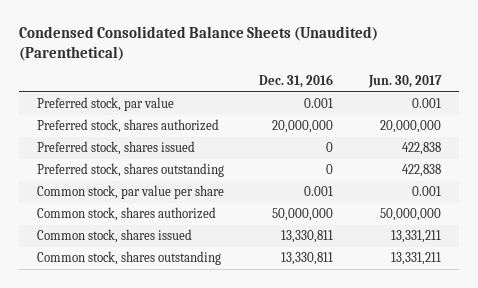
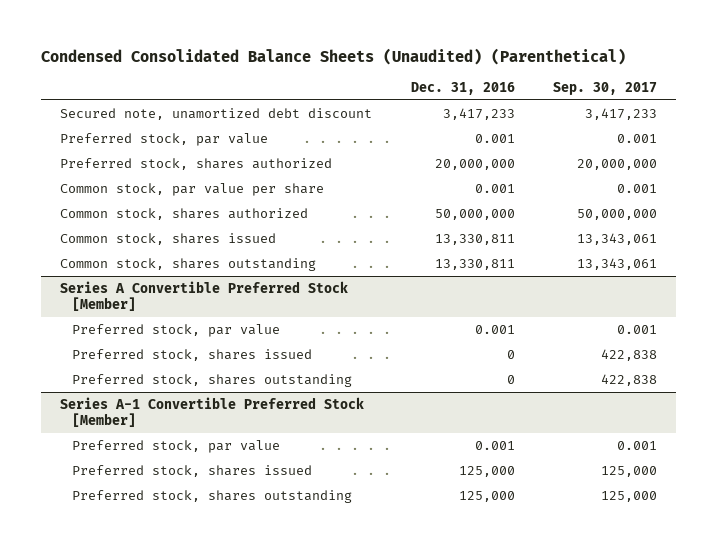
- | Dec. 31, 2016 | Jun. 30, 2017
+ | Dec. 31, 2016 | Sep. 30, 2017
+ Secured note, unamortized debt discount | 3,417,233 | 3,417,233
- Preferred stock, shares issued | 0 | 422,838
- Preferred stock, shares outstanding | 0 | 422,838
+ Series A Convertible Preferred Stock [Member]
+ Preferred stock, par value | 0.001 | 0.001
+ Preferred stock, shares issued | 0 | 422,838
+ Preferred stock, shares outstanding | 0 | 422,838
+ Series A-1 Convertible Preferred Stock [Member]
+ Preferred stock, par value | 0.001 | 0.001
+ Preferred stock, shares issued | 125,000 | 125,000
+ Preferred stock, shares outstanding | 125,000 | 125,000

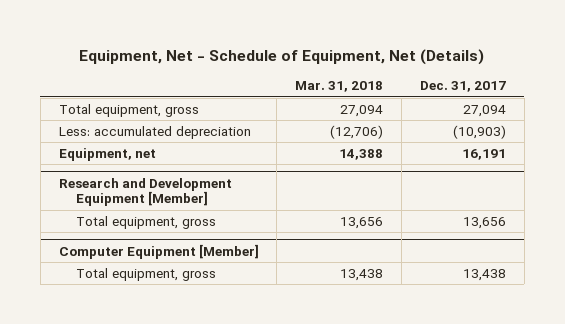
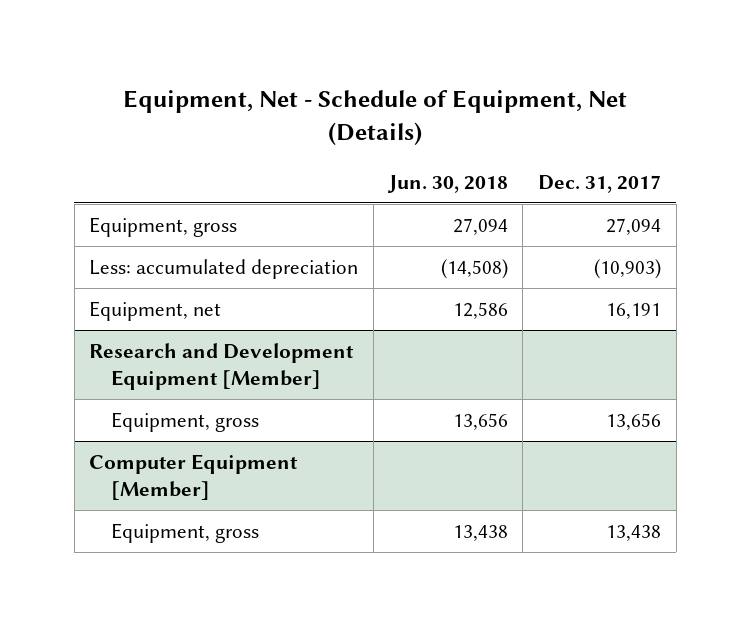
- | Mar. 31, 2018 | Dec. 31, 2017
+ | Jun. 30, 2018 | Dec. 31, 2017
- Total equipment, gross | 27,094 | 27,094
+ Equipment, gross | 27,094 | 27,094
@ Research and Development Equipment [Member]
- Total equipment, gross | 13,656 | 13,656
+ Equipment, gross | 13,656 | 13,656
@ Computer Equipment [Member]
- Total equipment, gross | 13,438 | 13,438
+ Equipment, gross | 13,438 | 13,438

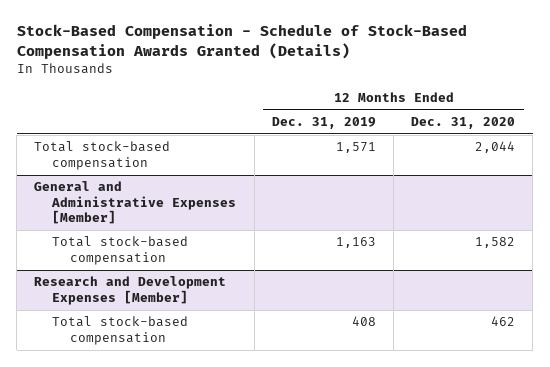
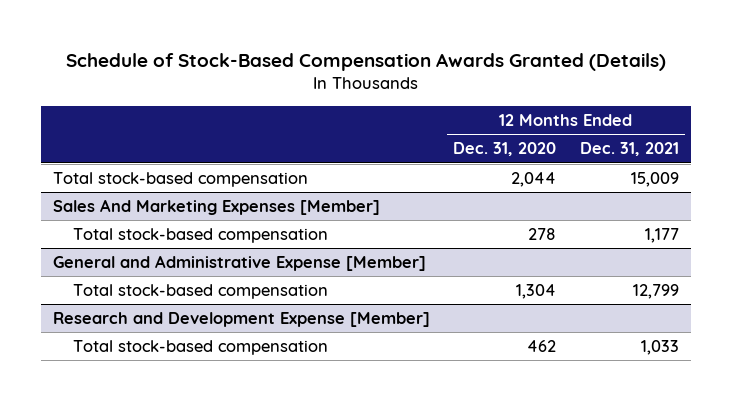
- Stock-Based Compensation - Schedule of Stock-Based Compensation Awards Granted (Details)
+ Schedule of Stock-Based Compensation Awards Granted (Details)
- | 12 Months Ended Dec. 31, 2019 | 12 Months Ended Dec. 31, 2020
+ | 12 Months Ended Dec. 31, 2020 | 12 Months Ended Dec. 31, 2021
- General and Administrative Expenses [Member]
- Total stock-based compensation | 1,163 | 1,582
- Research and Development Expenses [Member]
+ Sales And Marketing Expenses [Member]
+ Total stock-based compensation | 278 | 1,177
+ General and Administrative Expense [Member]
+ Total stock-based compensation | 1,304 | 12,799
+ Research and Development Expense [Member]

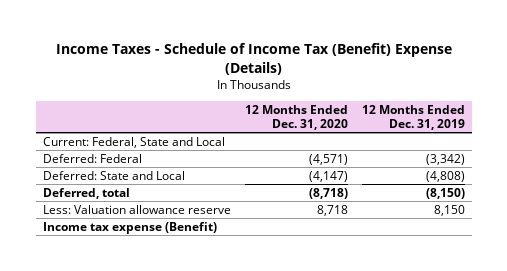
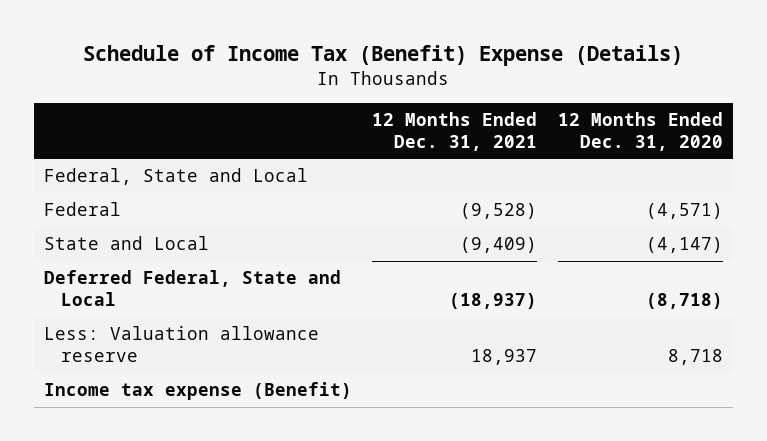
- Income Taxes - Schedule of Income Tax (Benefit) Expense (Details)
+ Schedule of Income Tax (Benefit) Expense (Details)
- | 12 Months Ended Dec. 31, 2020 | 12 Months Ended Dec. 31, 2019
+ | 12 Months Ended Dec. 31, 2021 | 12 Months Ended Dec. 31, 2020
- Current: Federal, State and Local
- Deferred: Federal | (4,571) | (3,342)
- Deferred: State and Local | (4,147) | (4,808)
- Deferred, total | (8,718) | (8,150)
+ Federal, State and Local
+ Federal | (9,528) | (4,571)
+ State and Local | (9,409) | (4,147)
+ Deferred Federal, State and Local | (18,937) | (8,718)

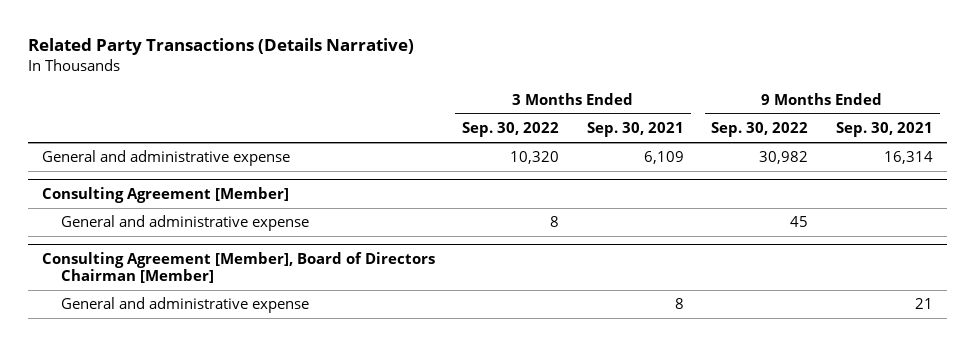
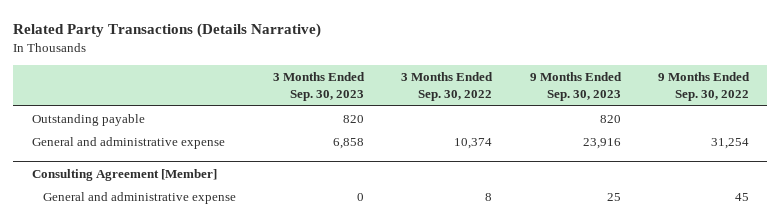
- | 3 Months Ended Sep. 30, 2022 | 3 Months Ended Sep. 30, 2021 | 9 Months Ended Sep. 30, 2022 | 9 Months Ended Sep. 30, 2021
+ | 3 Months Ended Sep. 30, 2023 | 3 Months Ended Sep. 30, 2022 | 9 Months Ended Sep. 30, 2023 | 9 Months Ended Sep. 30, 2022
- General and administrative expense | 10,320 | 6,109 | 30,982 | 16,314
+ Outstanding payable | 820 | | 820 |
+ General and administrative expense | 6,858 | 10,374 | 23,916 | 31,254
- Consulting Agreement [Member], Board of Directors Chairman [Member]
- General and administrative expense | | 8 | | 21

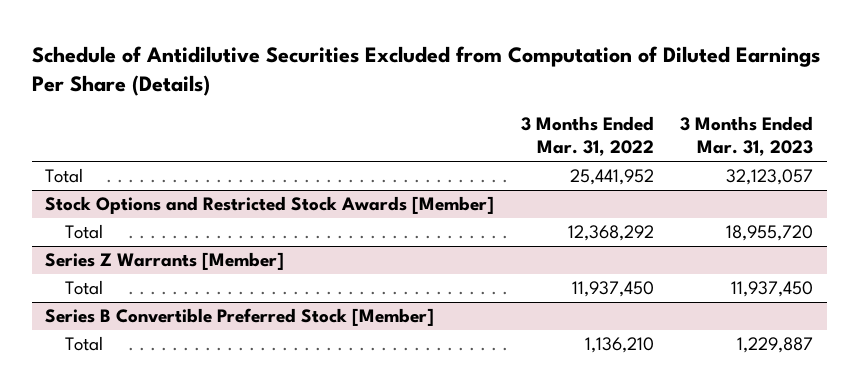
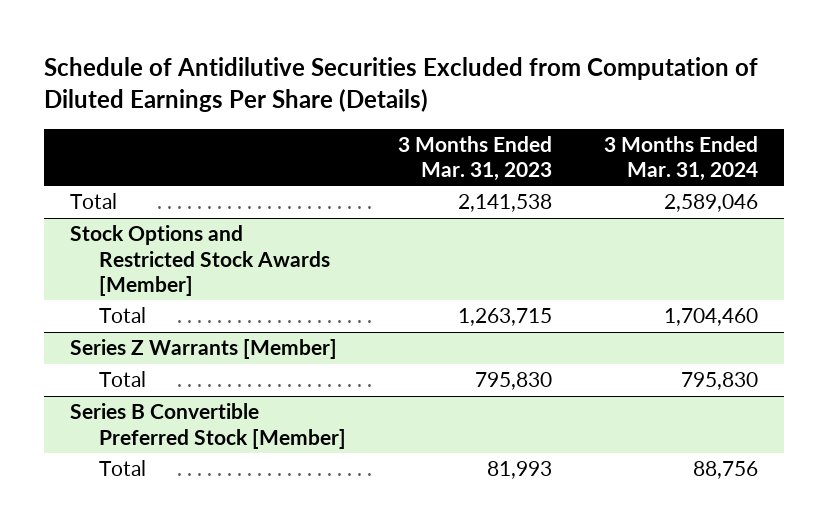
- | 3 Months Ended Mar. 31, 2022 | 3 Months Ended Mar. 31, 2023
+ | 3 Months Ended Mar. 31, 2023 | 3 Months Ended Mar. 31, 2024
- Total | 25,441,952 | 32,123,057
+ Total | 2,141,538 | 2,589,046
@ Stock Options and Restricted Stock Awards [Member]
- Total | 12,368,292 | 18,955,720
+ Total | 1,263,715 | 1,704,460
@ Series Z Warrants [Member]
- Total | 11,937,450 | 11,937,450
+ Total | 795,830 | 795,830
@ Series B Convertible Preferred Stock [Member]
- Total | 1,136,210 | 1,229,887
+ Total | 81,993 | 88,756

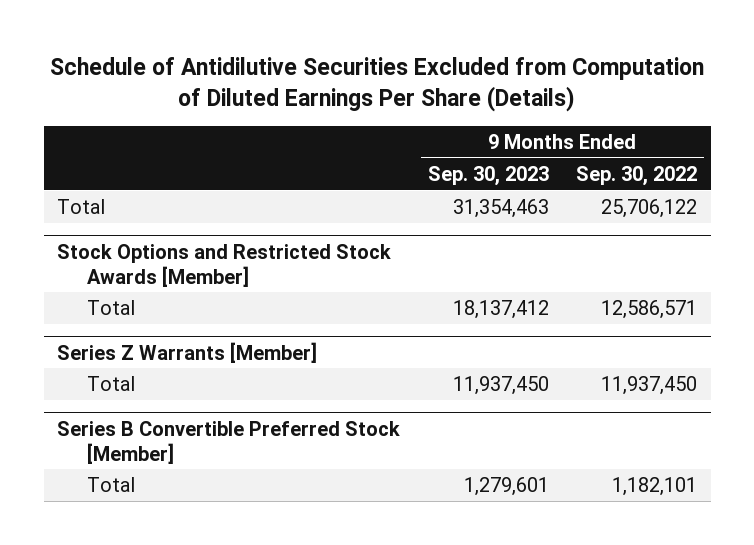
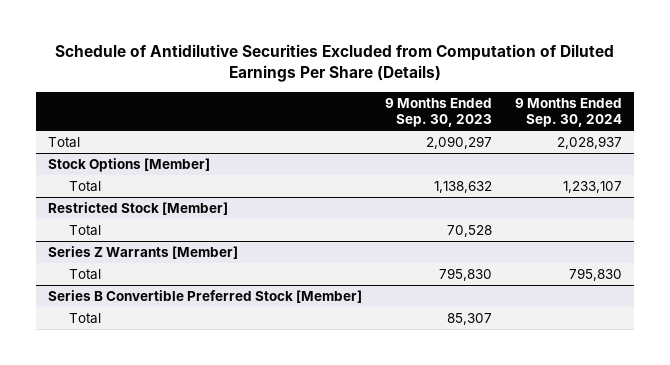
- | 9 Months Ended Sep. 30, 2023 | 9 Months Ended Sep. 30, 2022
+ | 9 Months Ended Sep. 30, 2023 | 9 Months Ended Sep. 30, 2024
- Total | 31,354,463 | 25,706,122
- Stock Options and Restricted Stock Awards [Member]
- Total | 18,137,412 | 12,586,571
+ Total | 2,090,297 | 2,028,937
+ Stock Options [Member]
+ Total | 1,138,632 | 1,233,107
+ Restricted Stock [Member]
+ Total | 70,528 |
@ Series Z Warrants [Member]
- Total | 11,937,450 | 11,937,450
+ Total | 795,830 | 795,830
@ Series B Convertible Preferred Stock [Member]
- Total | 1,279,601 | 1,182,101
+ Total | 85,307 |

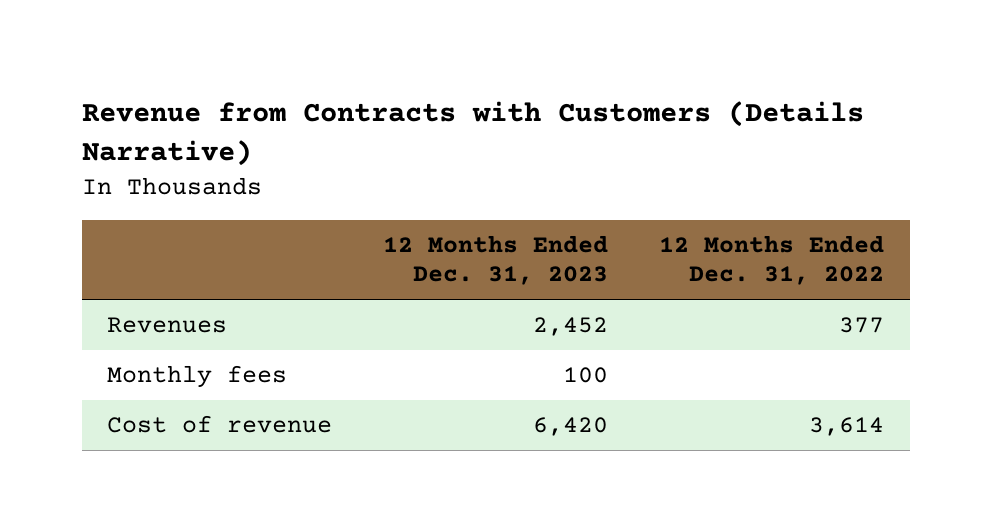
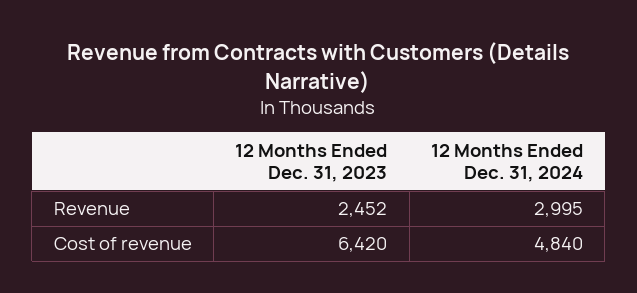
- | 12 Months Ended Dec. 31, 2023 | 12 Months Ended Dec. 31, 2022
+ | 12 Months Ended Dec. 31, 2023 | 12 Months Ended Dec. 31, 2024
- Revenues | 2,452 | 377
- Monthly fees | 100 |
+ Revenue | 2,452 | 2,995

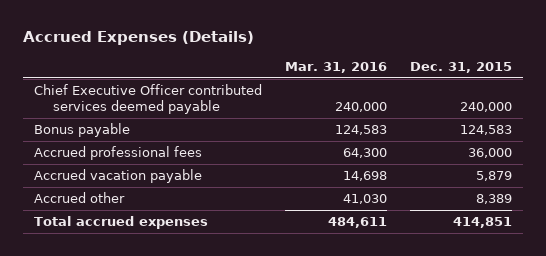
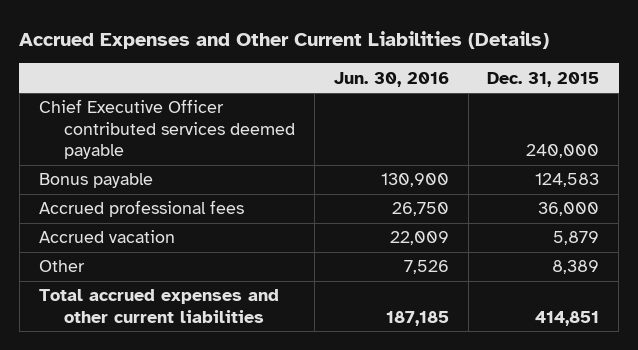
- Accrued Expenses (Details)
+ Accrued Expenses and Other Current Liabilities (Details)
- | Mar. 31, 2016 | Dec. 31, 2015
+ | Jun. 30, 2016 | Dec. 31, 2015
- Accrued vacation payable | 14,698 | 5,879
- Accrued other | 41,030 | 8,389
- Total accrued expenses | 484,611 | 414,851
+ Accrued vacation | 22,009 | 5,879
+ Other | 7,526 | 8,389
+ Total accrued expenses and other current liabilities | 187,185 | 414,851

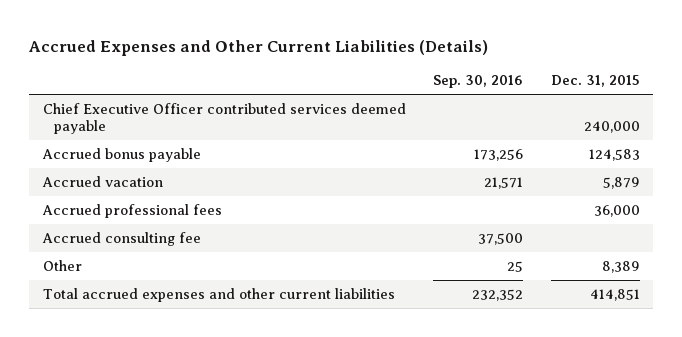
- | Jun. 30, 2016 | Dec. 31, 2015
+ | Sep. 30, 2016 | Dec. 31, 2015
- Bonus payable | 130,900 | 124,583
+ Accrued bonus payable | 173,256 | 124,583
moved down: Accrued professional fees | | 36,000
+ Accrued consulting fee | 37,500 |

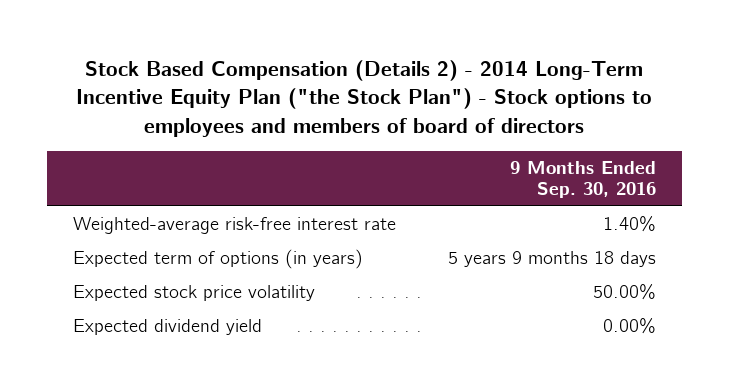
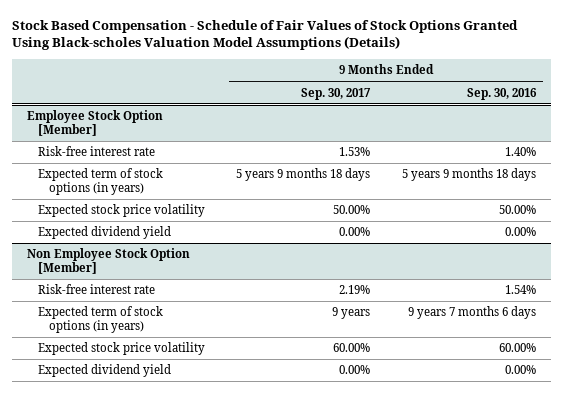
- Stock Based Compensation (Details 2) - 2014 Long-Term Incentive Equity Plan ("the Stock Plan") - Stock options to employees and members of board of directors
+ Stock Based Compensation - Schedule of Fair Values of Stock Options Granted Using Black-scholes Valuation Model Assumptions (Details)
- | 9 Months Ended Sep. 30, 2016
+ | 9 Months Ended Sep. 30, 2017 | 9 Months Ended Sep. 30, 2016
- Weighted-average risk-free interest rate | 1.40%
- Expected term of options (in years) | 5 years 9 months 18 days
+ Employee Stock Option [Member]
+ Risk-free interest rate | 1.53% | 1.40%
+ Expected term of stock options (in years) | 5 years 9 months 18 days | 5 years 9 months 18 days
+ Non Employee Stock Option [Member]
+ Risk-free interest rate | 2.19% | 1.54%
+ Expected term of stock options (in years) | 9 years | 9 years 7 months 6 days
+ Expected stock price volatility | 60.00% | 60.00%
+ Expected dividend yield | 0.00% | 0.00%

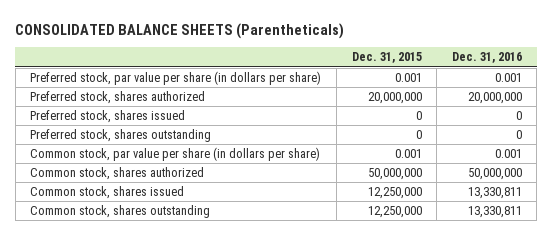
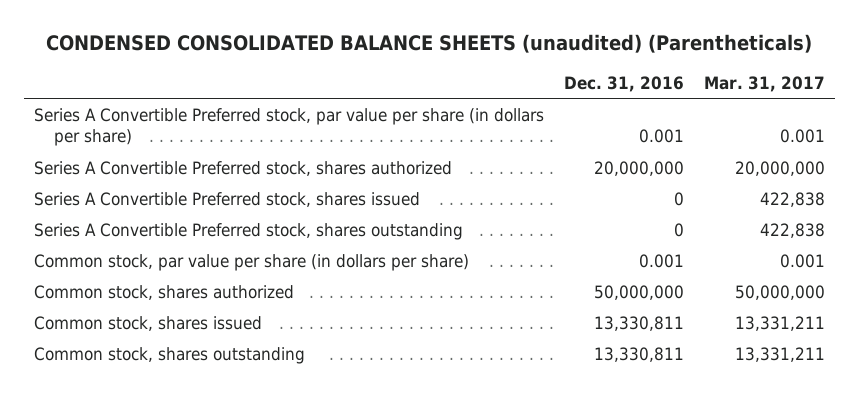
- CONSOLIDATED BALANCE SHEETS (Parentheticals)
+ CONDENSED CONSOLIDATED BALANCE SHEETS (unaudited) (Parentheticals)
- | Dec. 31, 2015 | Dec. 31, 2016
+ | Dec. 31, 2016 | Mar. 31, 2017
- Preferred stock, par value per share (in dollars per share) | 0.001 | 0.001
- Preferred stock, shares authorized | 20,000,000 | 20,000,000
- Preferred stock, shares issued | 0 | 0
- Preferred stock, shares outstanding | 0 | 0
+ Series A Convertible Preferred stock, par value per share (in dollars per share) | 0.001 | 0.001
+ Series A Convertible Preferred stock, shares authorized | 20,000,000 | 20,000,000
+ Series A Convertible Preferred stock, shares issued | 0 | 422,838
+ Series A Convertible Preferred stock, shares outstanding | 0 | 422,838

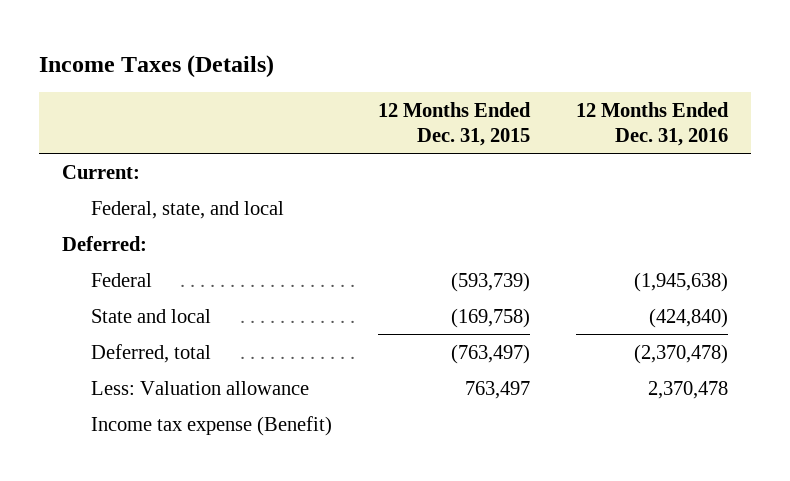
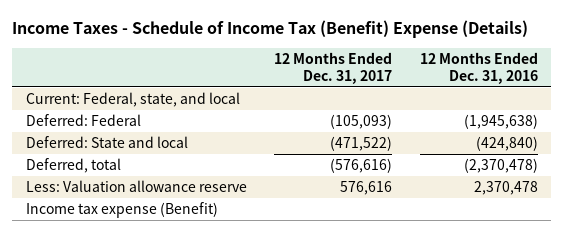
- Income Taxes (Details)
+ Income Taxes - Schedule of Income Tax (Benefit) Expense (Details)
- | 12 Months Ended Dec. 31, 2015 | 12 Months Ended Dec. 31, 2016
+ | 12 Months Ended Dec. 31, 2017 | 12 Months Ended Dec. 31, 2016
- Current:
- Federal, state, and local
- Deferred:
- Federal | (593,739) | (1,945,638)
- State and local | (169,758) | (424,840)
+ Current: Federal, state, and local
+ Deferred: Federal | (105,093) | (1,945,638)
+ Deferred: State and local | (471,522) | (424,840)
- Less: Valuation allowance | 763,497 | 2,370,478
+ Less: Valuation allowance reserve | 576,616 | 2,370,478

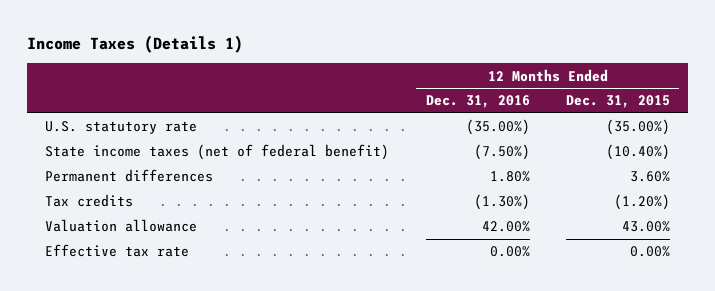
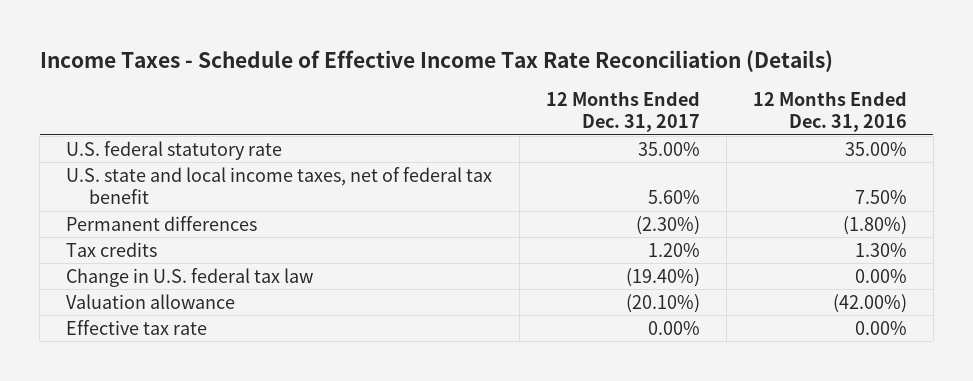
- Income Taxes (Details 1)
+ Income Taxes - Schedule of Effective Income Tax Rate Reconciliation (Details)
- | 12 Months Ended Dec. 31, 2016 | 12 Months Ended Dec. 31, 2015
+ | 12 Months Ended Dec. 31, 2017 | 12 Months Ended Dec. 31, 2016
- U.S. statutory rate | (35.00%) | (35.00%)
- State income taxes (net of federal benefit) | (7.50%) | (10.40%)
- Permanent differences | 1.80% | 3.60%
- Tax credits | (1.30%) | (1.20%)
- Valuation allowance | 42.00% | 43.00%
+ U.S. federal statutory rate | 35.00% | 35.00%
+ U.S. state and local income taxes, net of federal tax benefit | 5.60% | 7.50%
+ Permanent differences | (2.30%) | (1.80%)
+ Tax credits | 1.20% | 1.30%
+ Change in U.S. federal tax law | (19.40%) | 0.00%
+ Valuation allowance | (20.10%) | (42.00%)

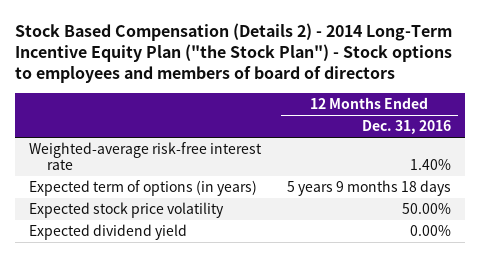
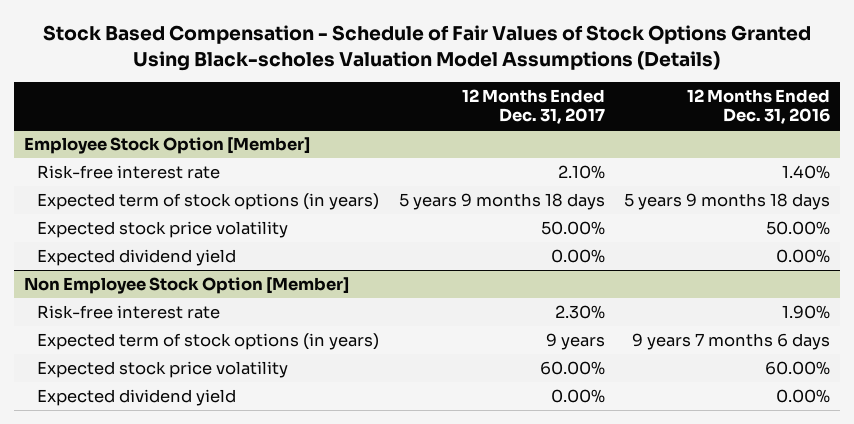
- Stock Based Compensation (Details 2) - 2014 Long-Term Incentive Equity Plan ("the Stock Plan") - Stock options to employees and members of board of directors
+ Stock Based Compensation - Schedule of Fair Values of Stock Options Granted Using Black-scholes Valuation Model Assumptions (Details)
- | 12 Months Ended Dec. 31, 2016
+ | 12 Months Ended Dec. 31, 2017 | 12 Months Ended Dec. 31, 2016
- Weighted-average risk-free interest rate | 1.40%
- Expected term of options (in years) | 5 years 9 months 18 days
+ Employee Stock Option [Member]
+ Risk-free interest rate | 2.10% | 1.40%
+ Expected term of stock options (in years) | 5 years 9 months 18 days | 5 years 9 months 18 days
+ Non Employee Stock Option [Member]
+ Risk-free interest rate | 2.30% | 1.90%
+ Expected term of stock options (in years) | 9 years | 9 years 7 months 6 days
+ Expected stock price volatility | 60.00% | 60.00%
+ Expected dividend yield | 0.00% | 0.00%

